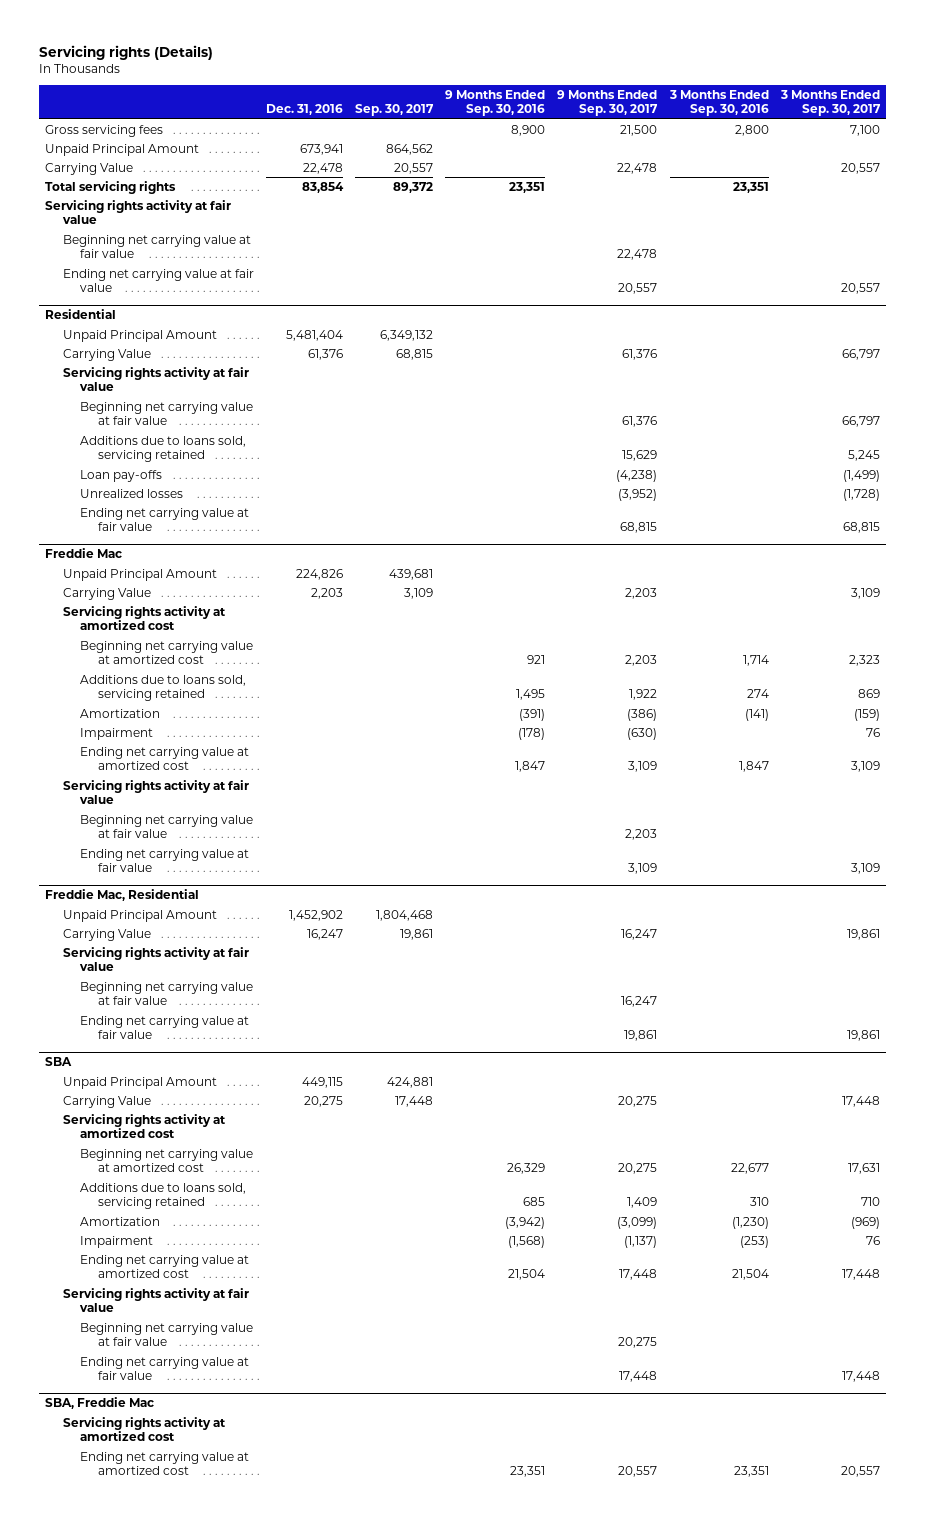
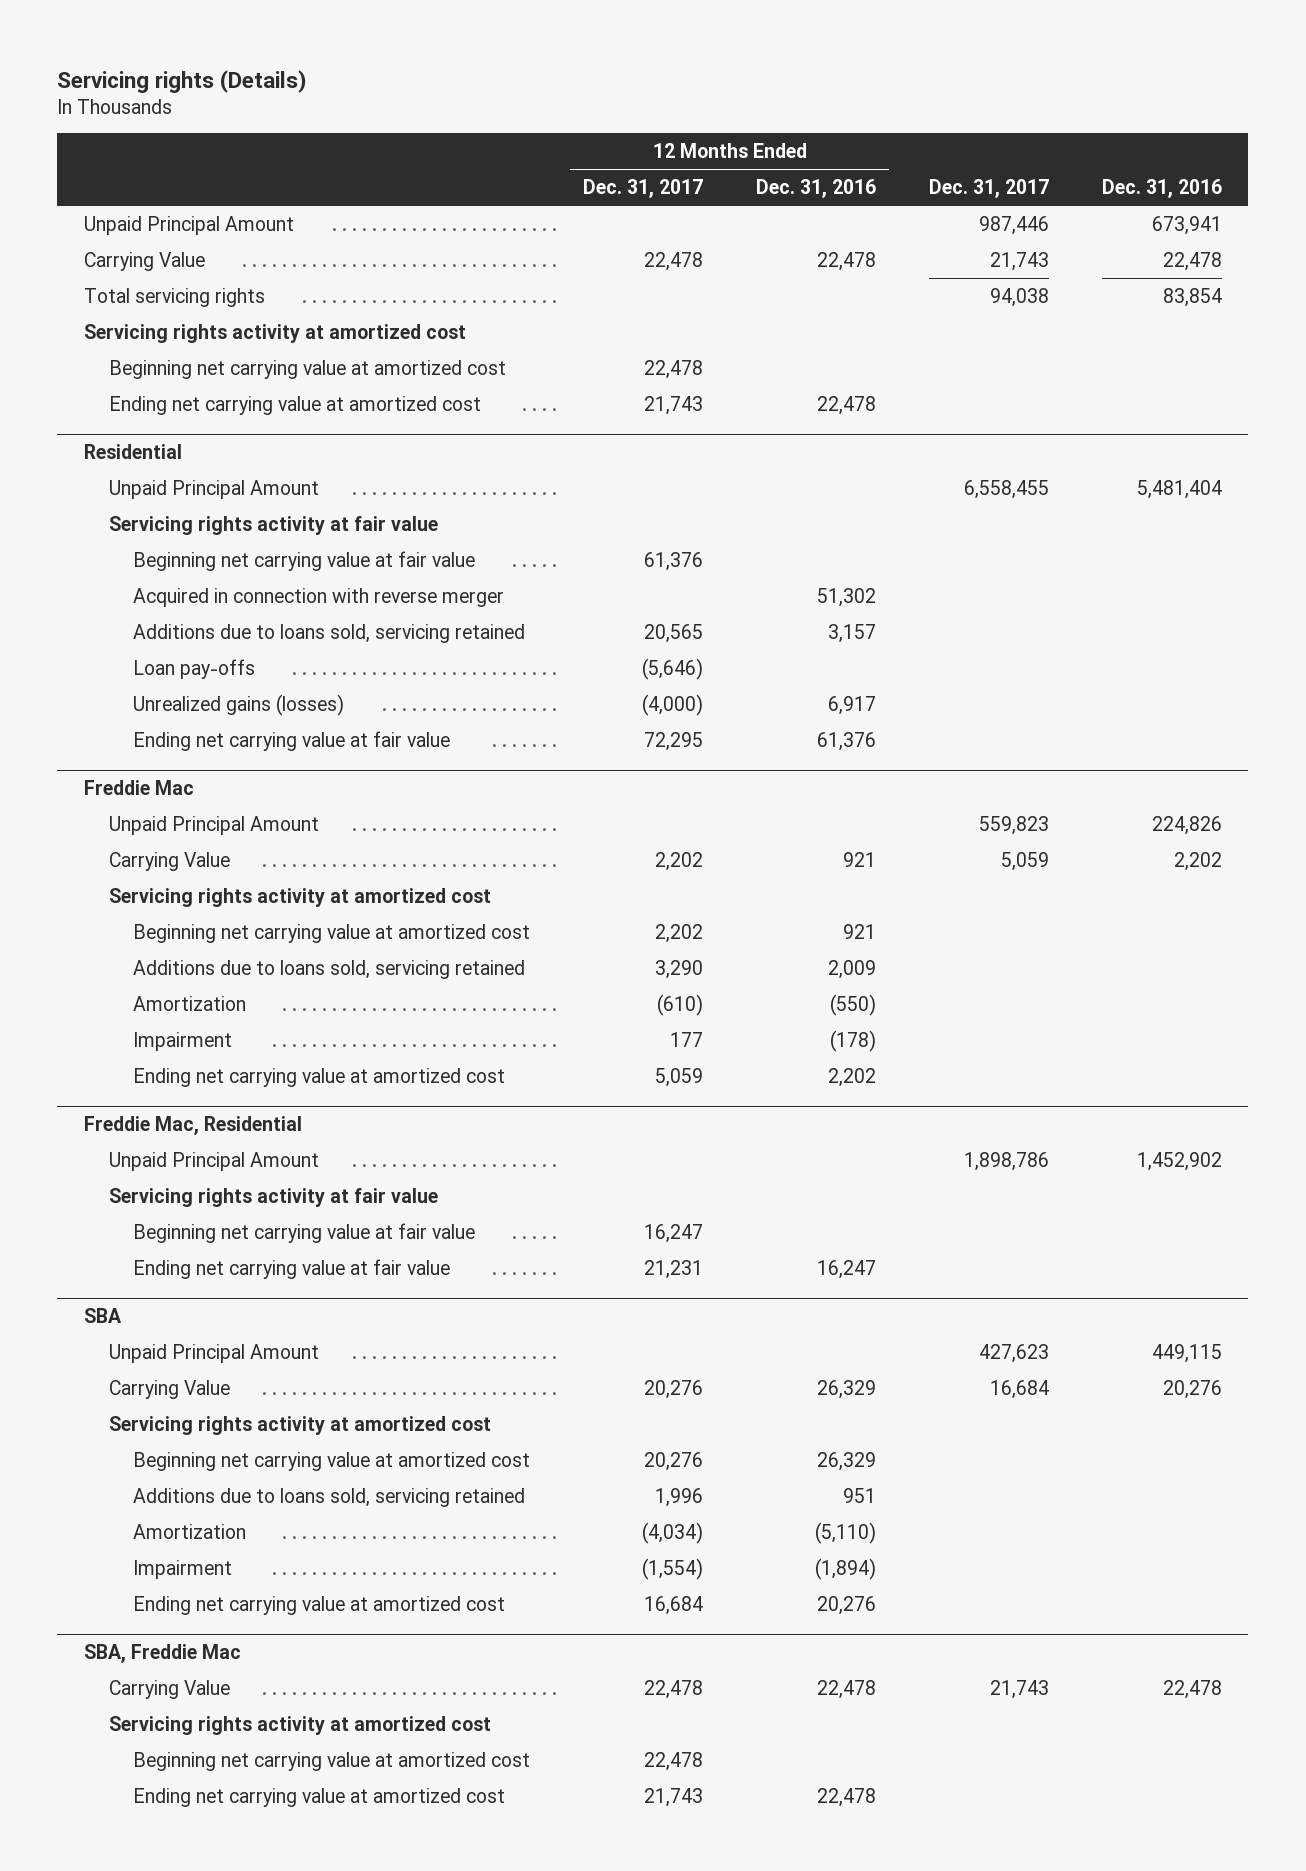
- | Dec. 31, 2016 | Sep. 30, 2017 | 9 Months Ended Sep. 30, 2016 | 9 Months Ended Sep. 30, 2017 | 3 Months Ended Sep. 30, 2016 | 3 Months Ended Sep. 30, 2017
+ | 12 Months Ended Dec. 31, 2017 | 12 Months Ended Dec. 31, 2016 | Dec. 31, 2017 | Dec. 31, 2016
- Gross servicing fees | | | 8,900 | 21,500 | 2,800 | 7,100
- Servicing rights activity at fair value
- Beginning net carrying value at fair value | | | | 22,478 | |
- Ending net carrying value at fair value | | | | 20,557 | | 20,557
+ Servicing rights activity at amortized cost
+ Beginning net carrying value at amortized cost | 22,478 | | |
+ Ending net carrying value at amortized cost | 21,743 | 22,478 | |
@ Residential
- Carrying Value | 61,376 | 68,815 | | 61,376 | | 66,797
+ Acquired in connection with reverse merger | | 51,302 | |
- Unrealized losses | | | | (3,952) | | (1,728)
+ Unrealized gains (losses) | (4,000) | 6,917 | |
@ Freddie Mac
- Carrying Value | 2,203 | 3,109 | | 2,203 | | 3,109
+ Carrying Value | 2,202 | 921 | 5,059 | 2,202
- Servicing rights activity at fair value
- Beginning net carrying value at fair value | | | | 2,203 | |
- Ending net carrying value at fair value | | | | 3,109 | | 3,109
@ Freddie Mac, Residential
- Carrying Value | 16,247 | 19,861 | | 16,247 | | 19,861
@ SBA
- Carrying Value | 20,275 | 17,448 | | 20,275 | | 17,448
+ Carrying Value | 20,276 | 26,329 | 16,684 | 20,276
- Servicing rights activity at fair value
- Beginning net carrying value at fair value | | | | 20,275 | |
- Ending net carrying value at fair value | | | | 17,448 | | 17,448
@ SBA, Freddie Mac
+ Carrying Value | 22,478 | 22,478 | 21,743 | 22,478
+ Beginning net carrying value at amortized cost | 22,478 | | |

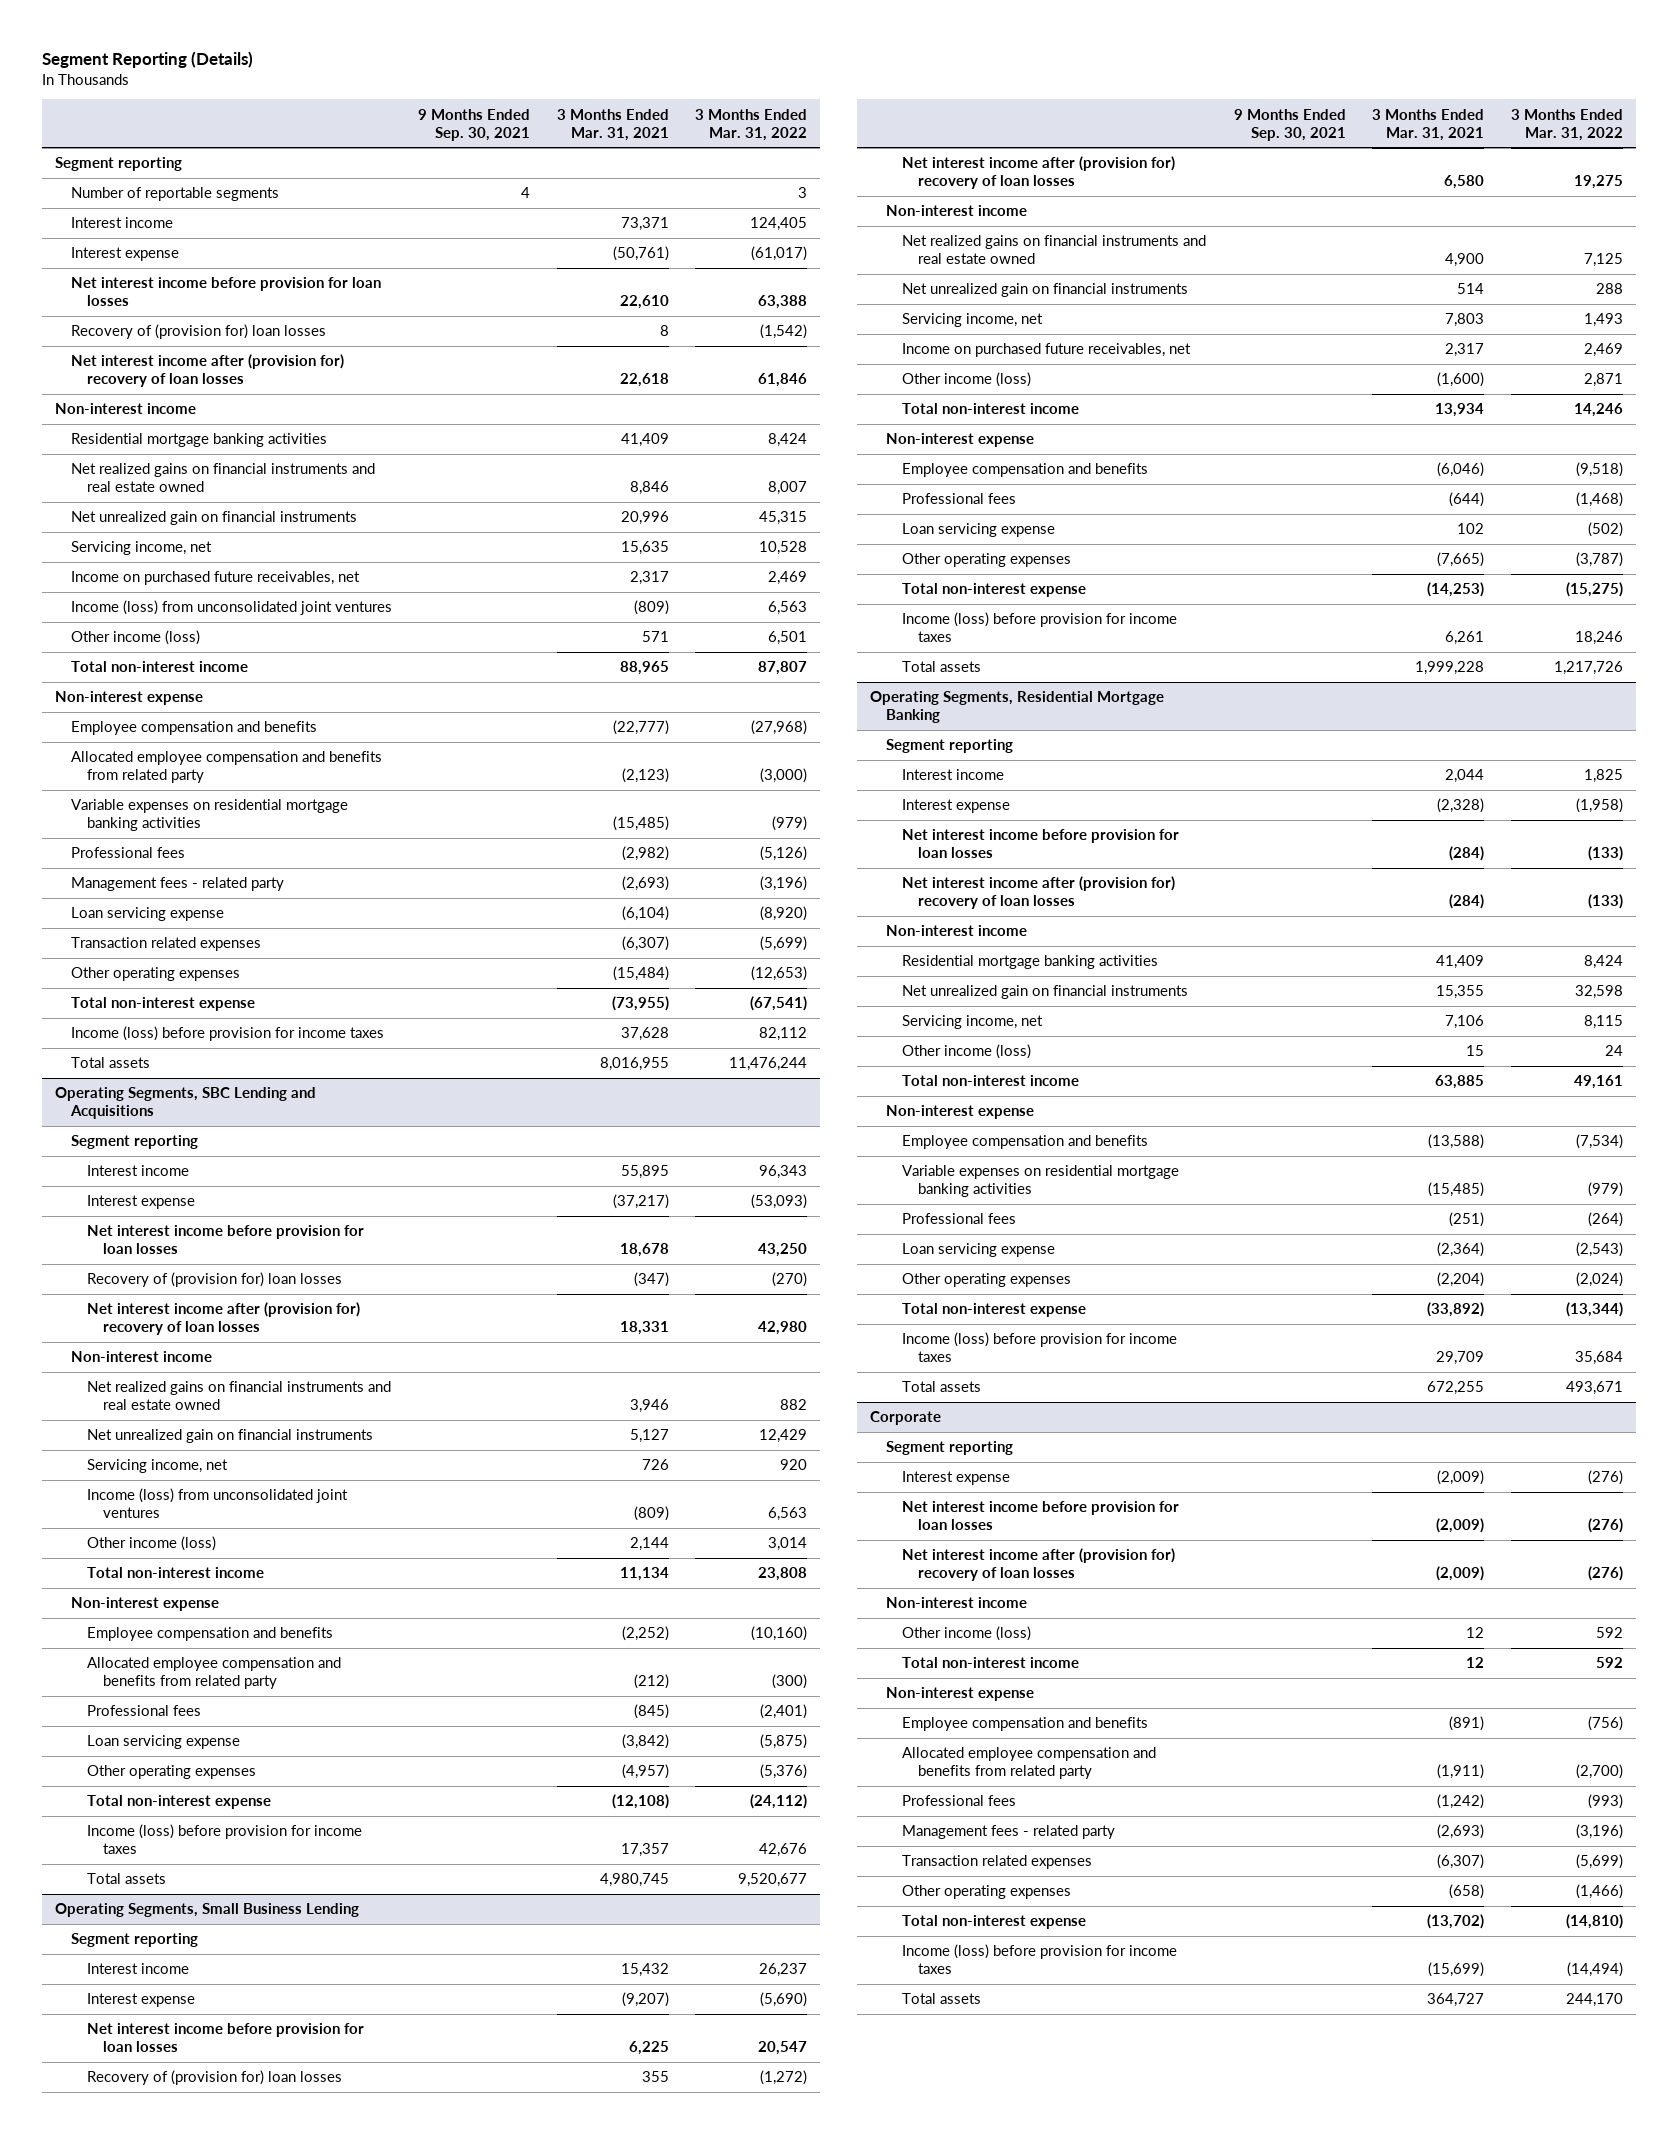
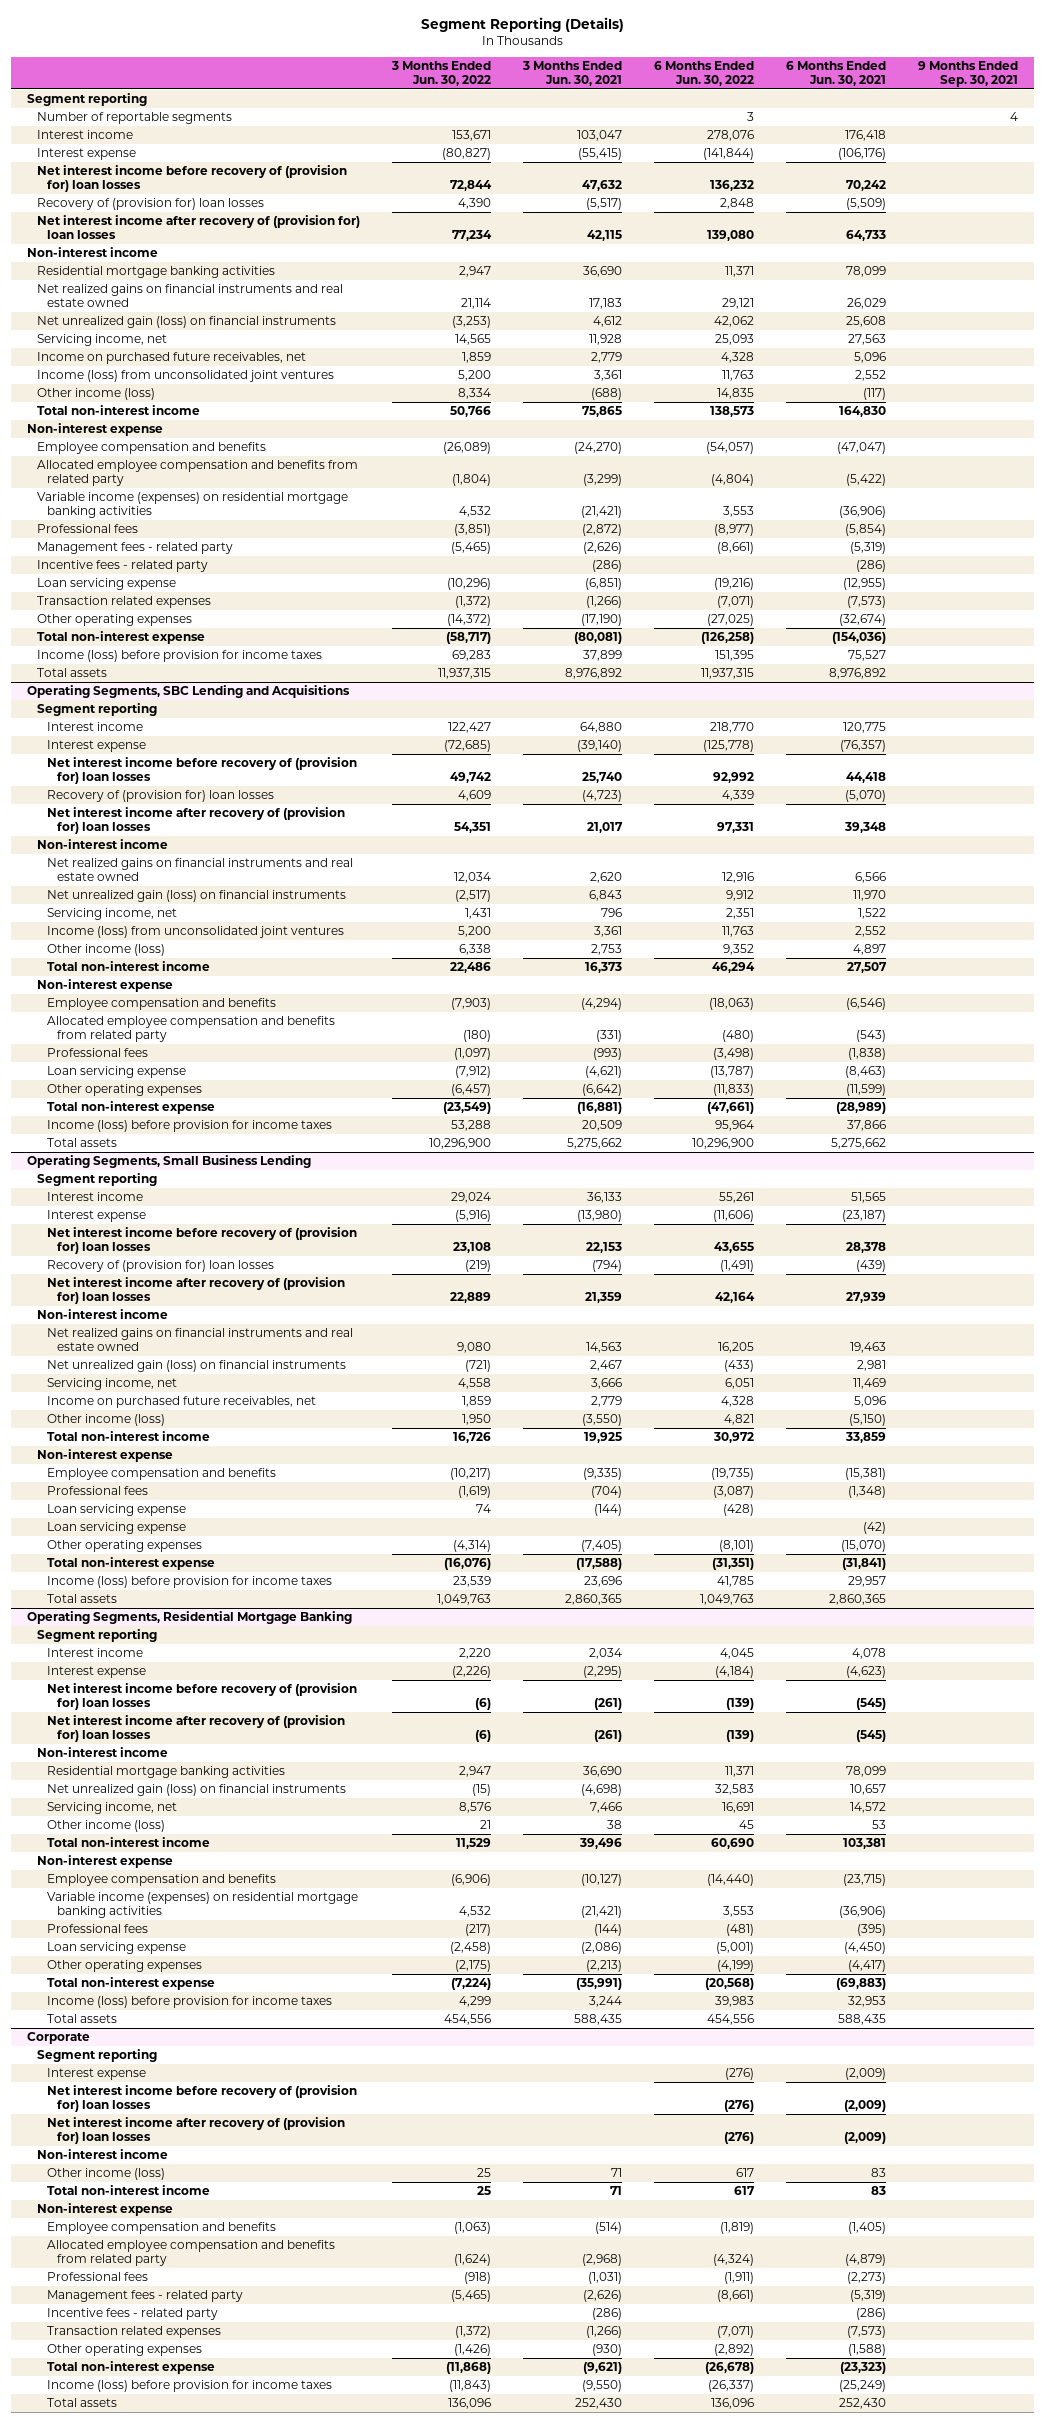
- | 9 Months Ended Sep. 30, 2021 | 3 Months Ended Mar. 31, 2021 | 3 Months Ended Mar. 31, 2022
+ | 3 Months Ended Jun. 30, 2022 | 3 Months Ended Jun. 30, 2021 | 6 Months Ended Jun. 30, 2022 | 6 Months Ended Jun. 30, 2021 | 9 Months Ended Sep. 30, 2021
- Net interest income before provision for loan losses | | 22,610 | 63,388
+ Net interest income before recovery of (provision for) loan losses | 72,844 | 47,632 | 136,232 | 70,242 |
- Net interest income after (provision for) recovery of loan losses | | 22,618 | 61,846
+ Net interest income after recovery of (provision for) loan losses | 77,234 | 42,115 | 139,080 | 64,733 |
- Net unrealized gain on financial instruments | | 20,996 | 45,315
+ Net unrealized gain (loss) on financial instruments | (3,253) | 4,612 | 42,062 | 25,608 |
- Variable expenses on residential mortgage banking activities | | (15,485) | (979)
+ Variable income (expenses) on residential mortgage banking activities | 4,532 | (21,421) | 3,553 | (36,906) |
+ Incentive fees - related party | | (286) | | (286) |
@ Operating Segments, SBC Lending and Acquisitions
- Net interest income before provision for loan losses | | 18,678 | 43,250
+ Net interest income before recovery of (provision for) loan losses | 49,742 | 25,740 | 92,992 | 44,418 |
- Net interest income after (provision for) recovery of loan losses | | 18,331 | 42,980
+ Net interest income after recovery of (provision for) loan losses | 54,351 | 21,017 | 97,331 | 39,348 |
- Net unrealized gain on financial instruments | | 5,127 | 12,429
+ Net unrealized gain (loss) on financial instruments | (2,517) | 6,843 | 9,912 | 11,970 |
@ Operating Segments, Small Business Lending
- Net interest income before provision for loan losses | | 6,225 | 20,547
+ Net interest income before recovery of (provision for) loan losses | 23,108 | 22,153 | 43,655 | 28,378 |
- Net interest income after (provision for) recovery of loan losses | | 6,580 | 19,275
+ Net interest income after recovery of (provision for) loan losses | 22,889 | 21,359 | 42,164 | 27,939 |
- Net unrealized gain on financial instruments | | 514 | 288
+ Net unrealized gain (loss) on financial instruments | (721) | 2,467 | (433) | 2,981 |
+ Loan servicing expense | | | | (42) |
@ Operating Segments, Residential Mortgage Banking
- Net interest income before provision for loan losses | | (284) | (133)
- Net interest income after (provision for) recovery of loan losses | | (284) | (133)
+ Net interest income before recovery of (provision for) loan losses | (6) | (261) | (139) | (545) |
+ Net interest income after recovery of (provision for) loan losses | (6) | (261) | (139) | (545) |
- Net unrealized gain on financial instruments | | 15,355 | 32,598
+ Net unrealized gain (loss) on financial instruments | (15) | (4,698) | 32,583 | 10,657 |
- Variable expenses on residential mortgage banking activities | | (15,485) | (979)
+ Variable income (expenses) on residential mortgage banking activities | 4,532 | (21,421) | 3,553 | (36,906) |
@ Corporate
- Net interest income before provision for loan losses | | (2,009) | (276)
- Net interest income after (provision for) recovery of loan losses | | (2,009) | (276)
+ Net interest income before recovery of (provision for) loan losses | | | (276) | (2,009) |
+ Net interest income after recovery of (provision for) loan losses | | | (276) | (2,009) |
+ Incentive fees - related party | | (286) | | (286) |

